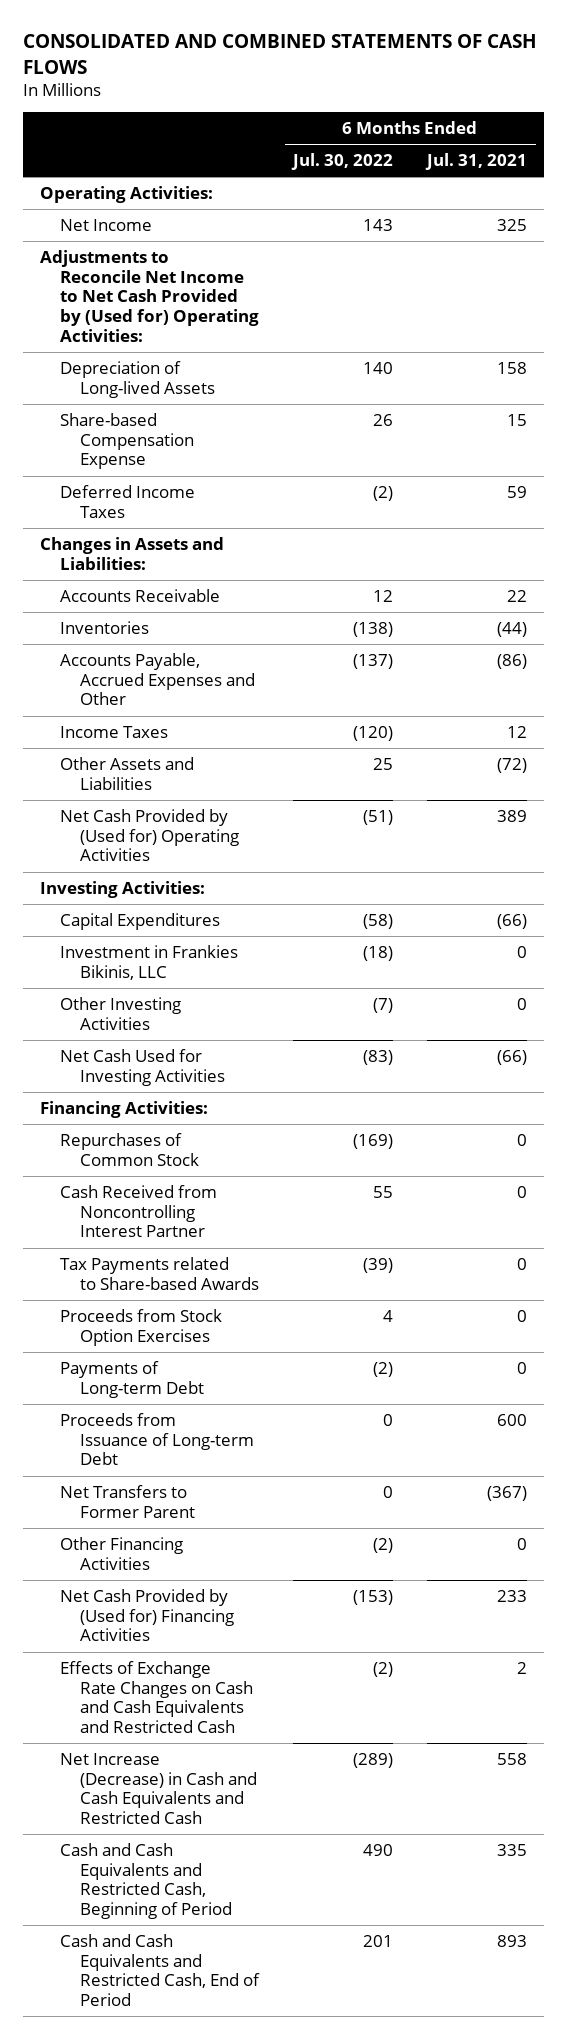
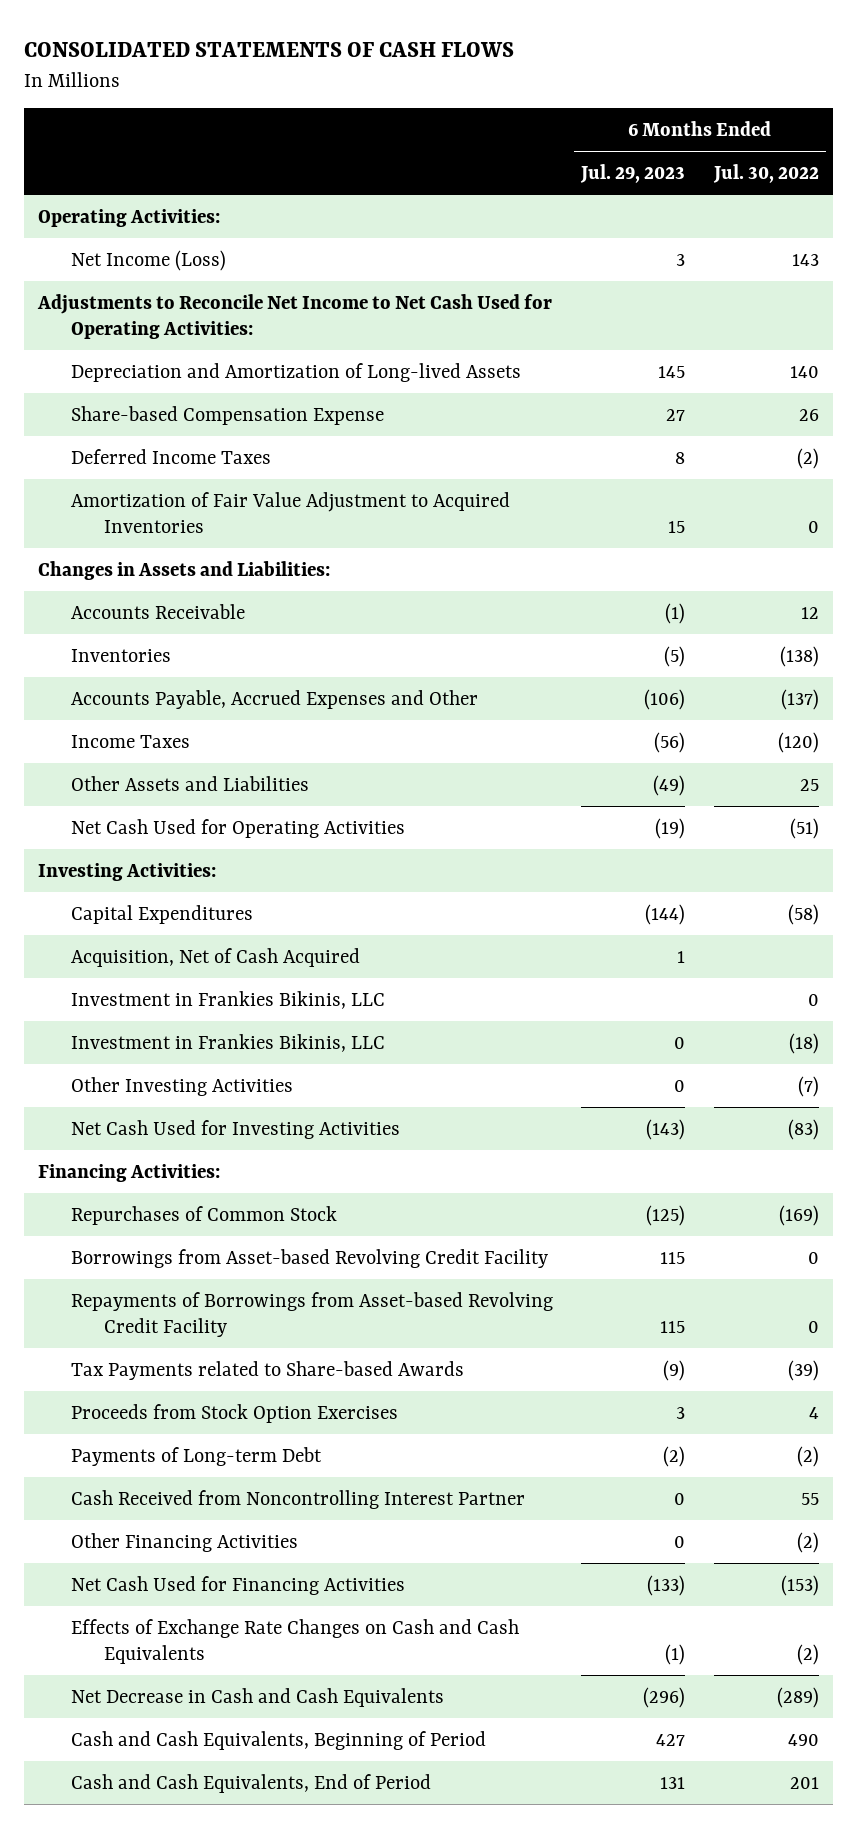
- CONSOLIDATED AND COMBINED STATEMENTS OF CASH FLOWS
+ CONSOLIDATED STATEMENTS OF CASH FLOWS
- | 6 Months Ended Jul. 30, 2022 | 6 Months Ended Jul. 31, 2021
+ | 6 Months Ended Jul. 29, 2023 | 6 Months Ended Jul. 30, 2022
- Net Income | 143 | 325
- Adjustments to Reconcile Net Income to Net Cash Provided by (Used for) Operating Activities:
- Depreciation of Long-lived Assets | 140 | 158
+ Net Income (Loss) | 3 | 143
+ Adjustments to Reconcile Net Income to Net Cash Used for Operating Activities:
+ Depreciation and Amortization of Long-lived Assets | 145 | 140
+ Amortization of Fair Value Adjustment to Acquired Inventories | 15 | 0
- Net Cash Provided by (Used for) Operating Activities | (51) | 389
+ Net Cash Used for Operating Activities | (19) | (51)
+ Acquisition, Net of Cash Acquired | 1 |
+ Investment in Frankies Bikinis, LLC | | 0
+ Borrowings from Asset-based Revolving Credit Facility | 115 | 0
+ Repayments of Borrowings from Asset-based Revolving Credit Facility | 115 | 0
- Proceeds from Issuance of Long-term Debt | 0 | 600
- Net Transfers to Former Parent | 0 | (367)
moved down: Cash Received from Noncontrolling Interest Partner | 0 | 55
- Net Cash Provided by (Used for) Financing Activities | (153) | 233
- Effects of Exchange Rate Changes on Cash and Cash Equivalents and Restricted Cash | (2) | 2
- Net Increase (Decrease) in Cash and Cash Equivalents and Restricted Cash | (289) | 558
- Cash and Cash Equivalents and Restricted Cash, Beginning of Period | 490 | 335
- Cash and Cash Equivalents and Restricted Cash, End of Period | 201 | 893
+ Net Cash Used for Financing Activities | (133) | (153)
+ Effects of Exchange Rate Changes on Cash and Cash Equivalents | (1) | (2)
+ Net Decrease in Cash and Cash Equivalents | (296) | (289)
+ Cash and Cash Equivalents, Beginning of Period | 427 | 490
+ Cash and Cash Equivalents, End of Period | 131 | 201

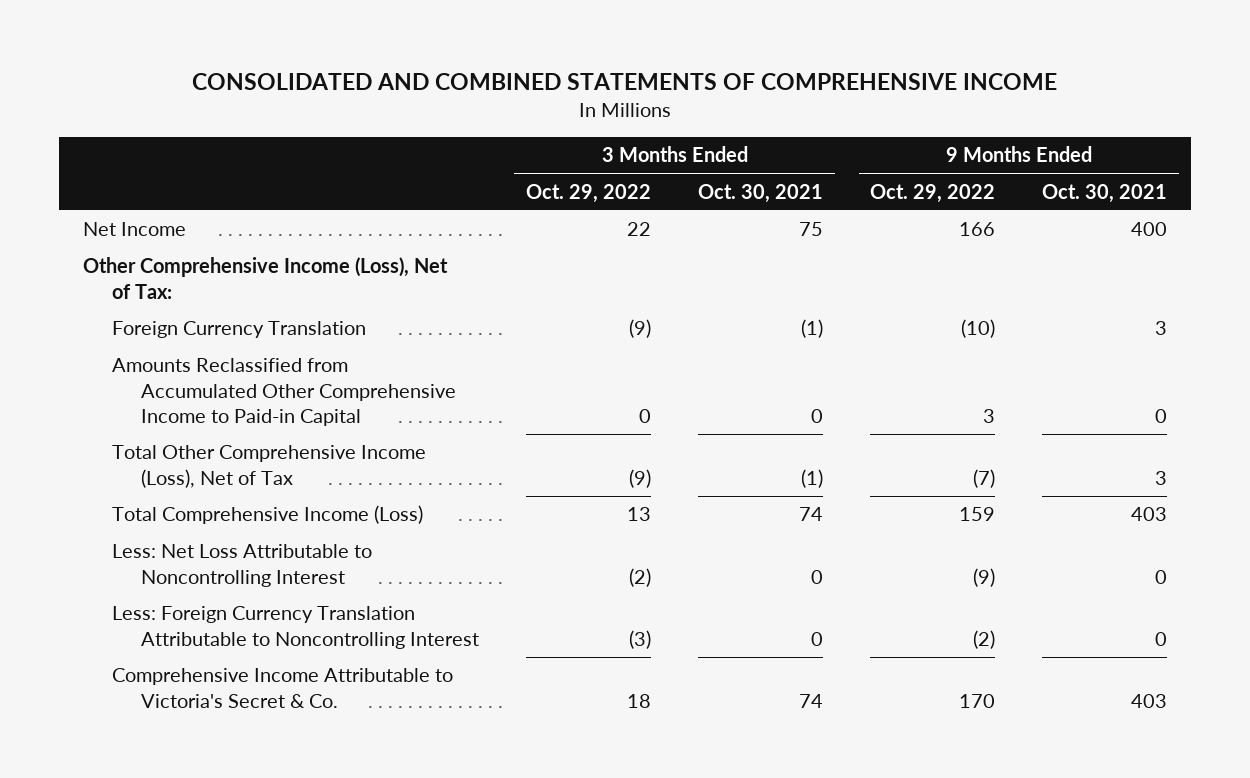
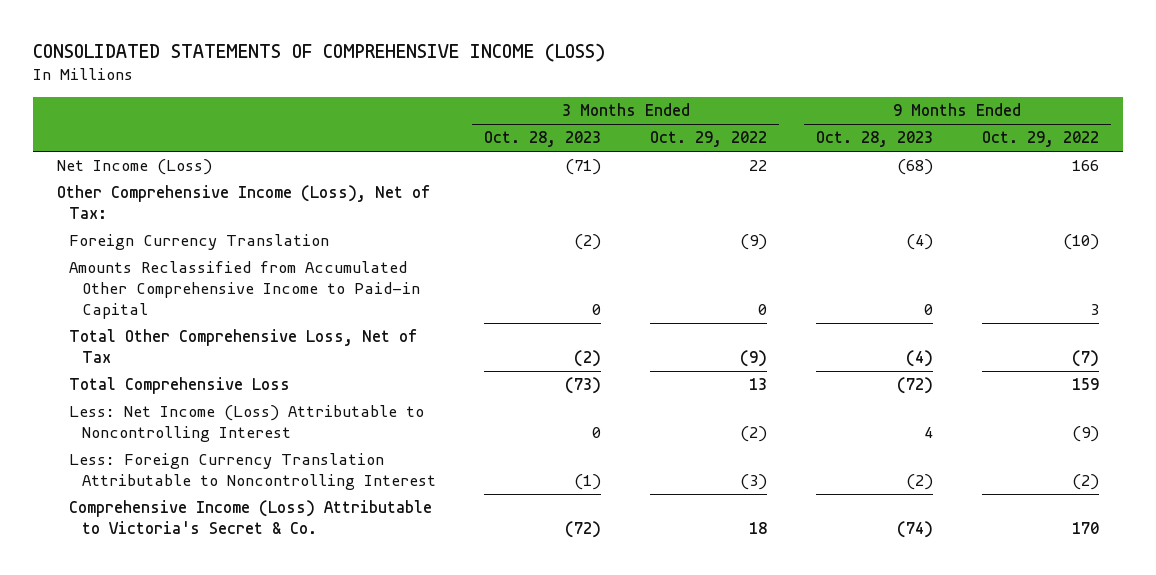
- CONSOLIDATED AND COMBINED STATEMENTS OF COMPREHENSIVE INCOME
+ CONSOLIDATED STATEMENTS OF COMPREHENSIVE INCOME (LOSS)
- | 3 Months Ended Oct. 29, 2022 | 3 Months Ended Oct. 30, 2021 | 9 Months Ended Oct. 29, 2022 | 9 Months Ended Oct. 30, 2021
+ | 3 Months Ended Oct. 28, 2023 | 3 Months Ended Oct. 29, 2022 | 9 Months Ended Oct. 28, 2023 | 9 Months Ended Oct. 29, 2022
- Net Income | 22 | 75 | 166 | 400
+ Net Income (Loss) | (71) | 22 | (68) | 166
- Total Other Comprehensive Income (Loss), Net of Tax | (9) | (1) | (7) | 3
- Total Comprehensive Income (Loss) | 13 | 74 | 159 | 403
- Less: Net Loss Attributable to Noncontrolling Interest | (2) | 0 | (9) | 0
+ Total Other Comprehensive Loss, Net of Tax | (2) | (9) | (4) | (7)
+ Total Comprehensive Loss | (73) | 13 | (72) | 159
+ Less: Net Income (Loss) Attributable to Noncontrolling Interest | 0 | (2) | 4 | (9)
- Comprehensive Income Attributable to Victoria's Secret & Co. | 18 | 74 | 170 | 403
+ Comprehensive Income (Loss) Attributable to Victoria's Secret & Co. | (72) | 18 | (74) | 170

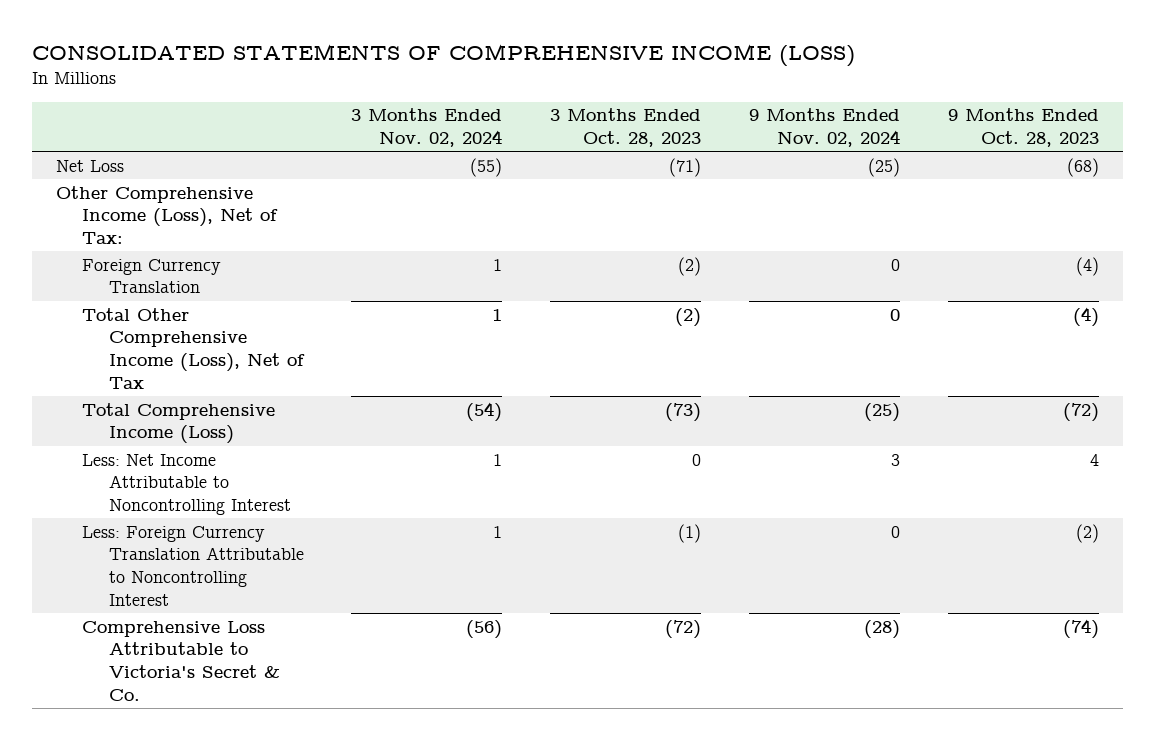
- | 3 Months Ended Oct. 28, 2023 | 3 Months Ended Oct. 29, 2022 | 9 Months Ended Oct. 28, 2023 | 9 Months Ended Oct. 29, 2022
+ | 3 Months Ended Nov. 02, 2024 | 3 Months Ended Oct. 28, 2023 | 9 Months Ended Nov. 02, 2024 | 9 Months Ended Oct. 28, 2023
- Net Income (Loss) | (71) | 22 | (68) | 166
+ Net Loss | (55) | (71) | (25) | (68)
- Amounts Reclassified from Accumulated Other Comprehensive Income to Paid-in Capital | 0 | 0 | 0 | 3
- Total Other Comprehensive Loss, Net of Tax | (2) | (9) | (4) | (7)
- Total Comprehensive Loss | (73) | 13 | (72) | 159
- Less: Net Income (Loss) Attributable to Noncontrolling Interest | 0 | (2) | 4 | (9)
+ Total Other Comprehensive Income (Loss), Net of Tax | 1 | (2) | 0 | (4)
+ Total Comprehensive Income (Loss) | (54) | (73) | (25) | (72)
+ Less: Net Income Attributable to Noncontrolling Interest | 1 | 0 | 3 | 4
- Comprehensive Income (Loss) Attributable to Victoria's Secret & Co. | (72) | 18 | (74) | 170
+ Comprehensive Loss Attributable to Victoria's Secret & Co. | (56) | (72) | (28) | (74)

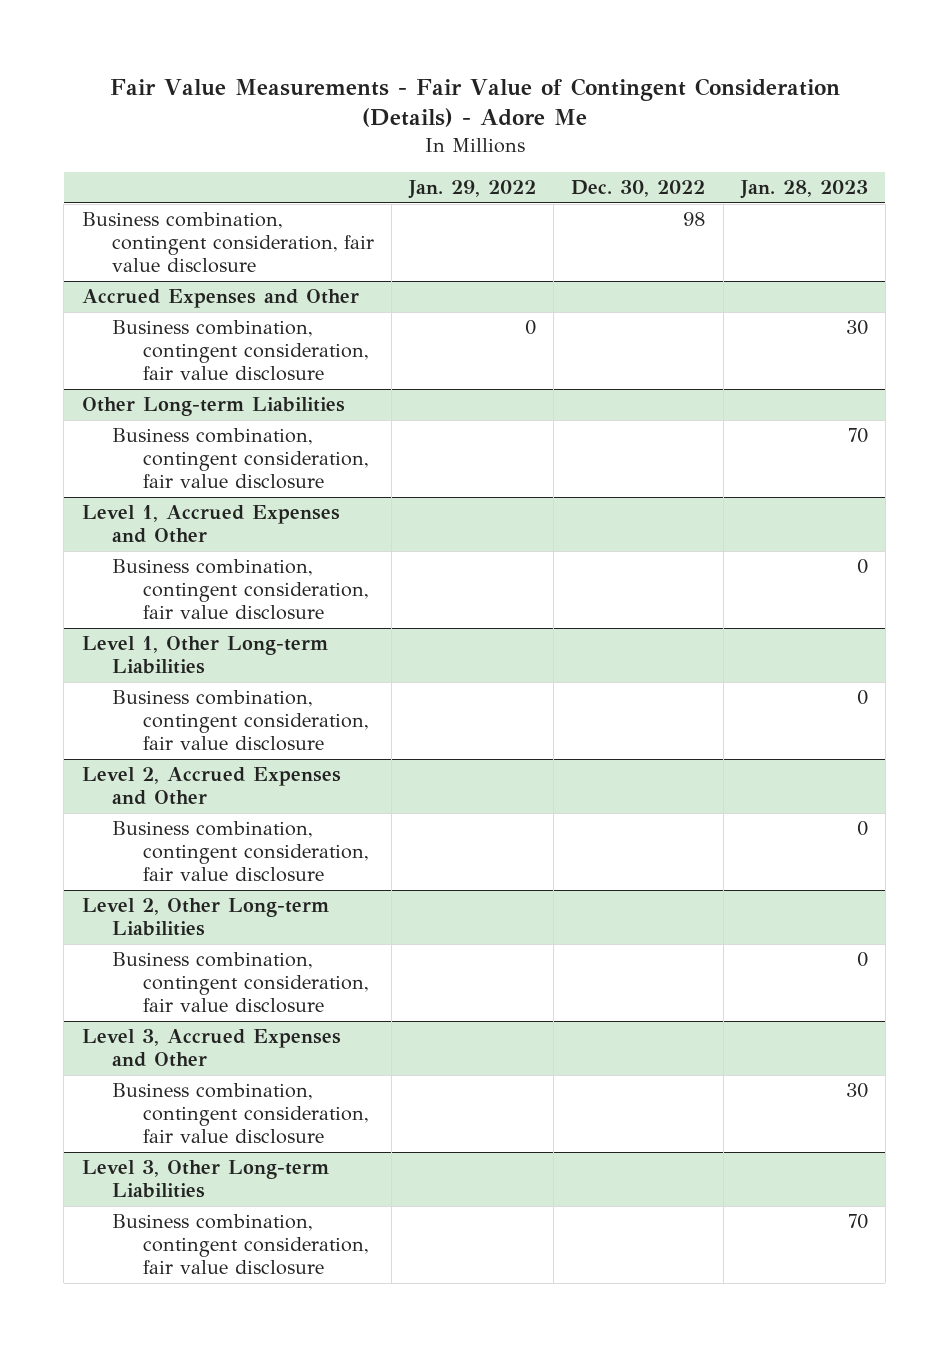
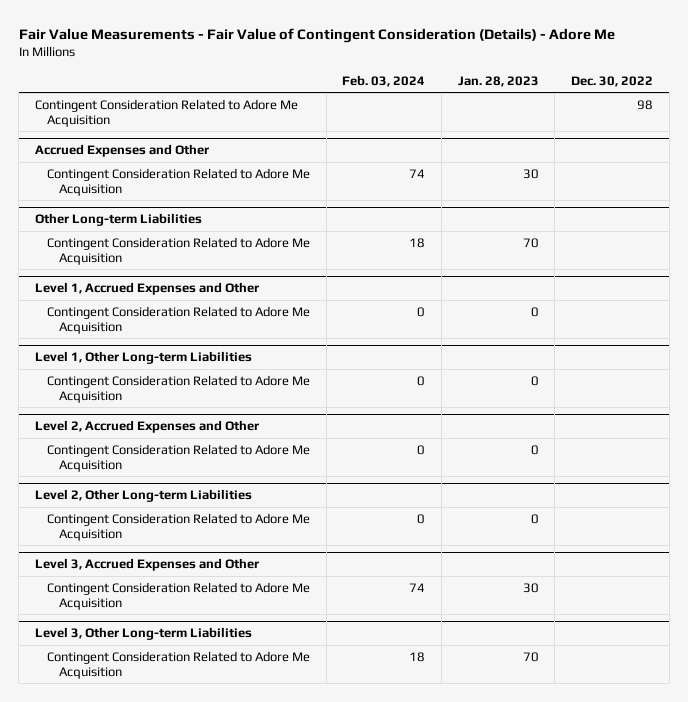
- | Jan. 29, 2022 | Dec. 30, 2022 | Jan. 28, 2023
+ | Feb. 03, 2024 | Jan. 28, 2023 | Dec. 30, 2022
- Business combination, contingent consideration, fair value disclosure | | 98 |
+ Contingent Consideration Related to Adore Me Acquisition | | | 98
@ Accrued Expenses and Other
- Business combination, contingent consideration, fair value disclosure | 0 | | 30
+ Contingent Consideration Related to Adore Me Acquisition | 74 | 30 |
@ Other Long-term Liabilities
- Business combination, contingent consideration, fair value disclosure | | | 70
+ Contingent Consideration Related to Adore Me Acquisition | 18 | 70 |
@ Level 1, Accrued Expenses and Other
- Business combination, contingent consideration, fair value disclosure | | | 0
+ Contingent Consideration Related to Adore Me Acquisition | 0 | 0 |
@ Level 1, Other Long-term Liabilities
- Business combination, contingent consideration, fair value disclosure | | | 0
+ Contingent Consideration Related to Adore Me Acquisition | 0 | 0 |
@ Level 2, Accrued Expenses and Other
- Business combination, contingent consideration, fair value disclosure | | | 0
+ Contingent Consideration Related to Adore Me Acquisition | 0 | 0 |
@ Level 2, Other Long-term Liabilities
- Business combination, contingent consideration, fair value disclosure | | | 0
+ Contingent Consideration Related to Adore Me Acquisition | 0 | 0 |
@ Level 3, Accrued Expenses and Other
- Business combination, contingent consideration, fair value disclosure | | | 30
+ Contingent Consideration Related to Adore Me Acquisition | 74 | 30 |
@ Level 3, Other Long-term Liabilities
- Business combination, contingent consideration, fair value disclosure | | | 70
+ Contingent Consideration Related to Adore Me Acquisition | 18 | 70 |

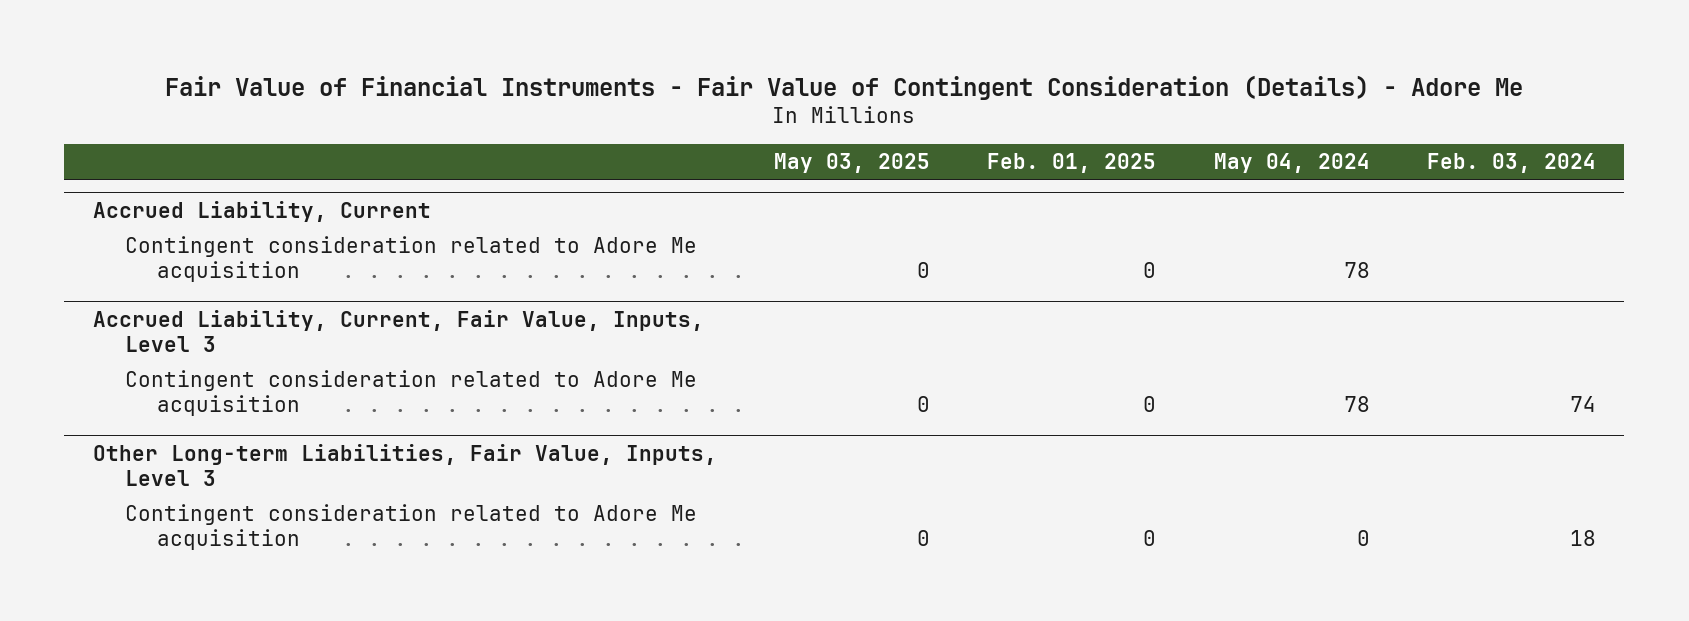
- Fair Value Measurements - Fair Value of Contingent Consideration (Details) - Adore Me
+ Fair Value of Financial Instruments - Fair Value of Contingent Consideration (Details) - Adore Me
- | Feb. 03, 2024 | Jan. 28, 2023 | Dec. 30, 2022
+ | May 03, 2025 | Feb. 01, 2025 | May 04, 2024 | Feb. 03, 2024
- Contingent Consideration Related to Adore Me Acquisition | | | 98
- Accrued Expenses and Other
- Contingent Consideration Related to Adore Me Acquisition | 74 | 30 |
- Other Long-term Liabilities
- Contingent Consideration Related to Adore Me Acquisition | 18 | 70 |
- Level 1, Accrued Expenses and Other
- Contingent Consideration Related to Adore Me Acquisition | 0 | 0 |
- Level 1, Other Long-term Liabilities
- Contingent Consideration Related to Adore Me Acquisition | 0 | 0 |
- Level 2, Accrued Expenses and Other
- Contingent Consideration Related to Adore Me Acquisition | 0 | 0 |
- Level 2, Other Long-term Liabilities
- Contingent Consideration Related to Adore Me Acquisition | 0 | 0 |
- Level 3, Accrued Expenses and Other
- Contingent Consideration Related to Adore Me Acquisition | 74 | 30 |
- Level 3, Other Long-term Liabilities
- Contingent Consideration Related to Adore Me Acquisition | 18 | 70 |
+ Accrued Liability, Current
+ Contingent consideration related to Adore Me acquisition | 0 | 0 | 78 |
+ Accrued Liability, Current, Fair Value, Inputs, Level 3
+ Contingent consideration related to Adore Me acquisition | 0 | 0 | 78 | 74
+ Other Long-term Liabilities, Fair Value, Inputs, Level 3
+ Contingent consideration related to Adore Me acquisition | 0 | 0 | 0 | 18

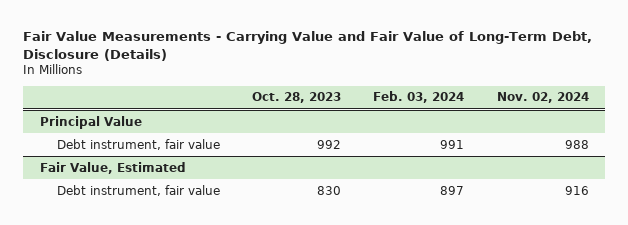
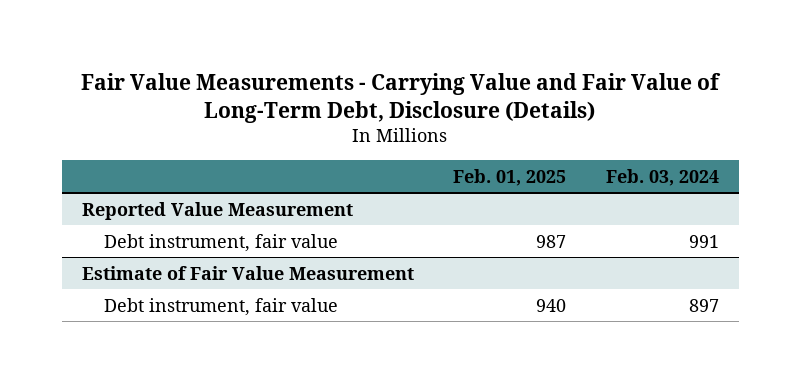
- | Oct. 28, 2023 | Feb. 03, 2024 | Nov. 02, 2024
+ | Feb. 01, 2025 | Feb. 03, 2024
- Principal Value
+ Reported Value Measurement
- Fair Value, Estimated
+ Estimate of Fair Value Measurement

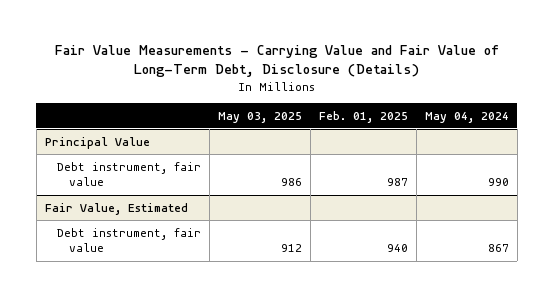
- | Feb. 01, 2025 | Feb. 03, 2024
+ | May 03, 2025 | Feb. 01, 2025 | May 04, 2024
- Reported Value Measurement
+ Principal Value
- Estimate of Fair Value Measurement
+ Fair Value, Estimated

